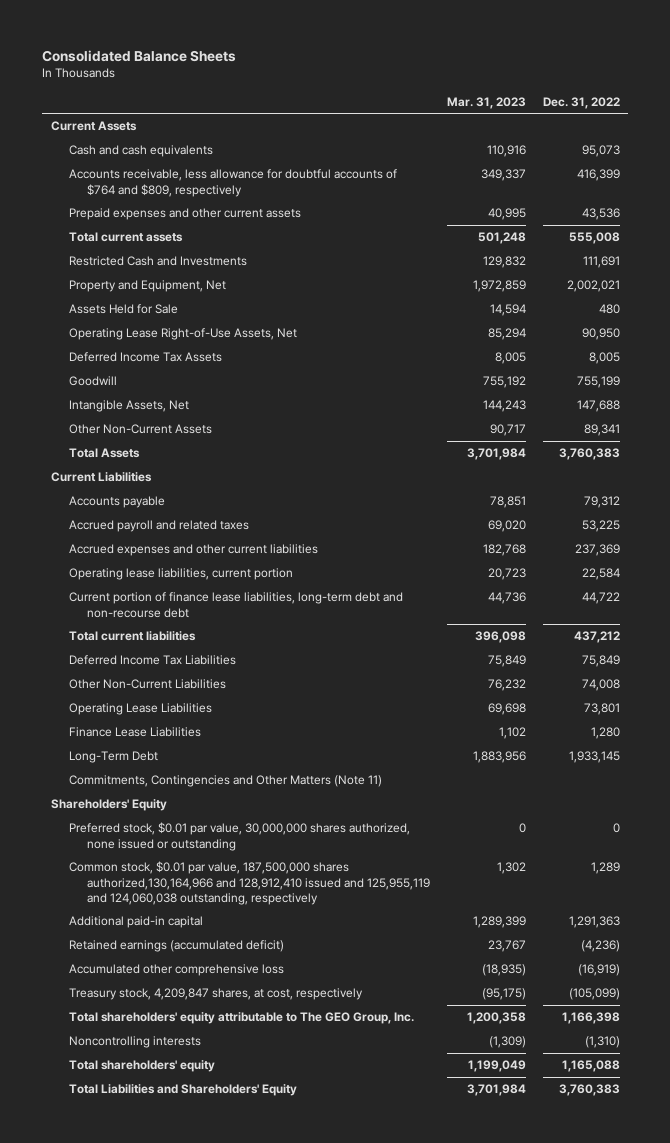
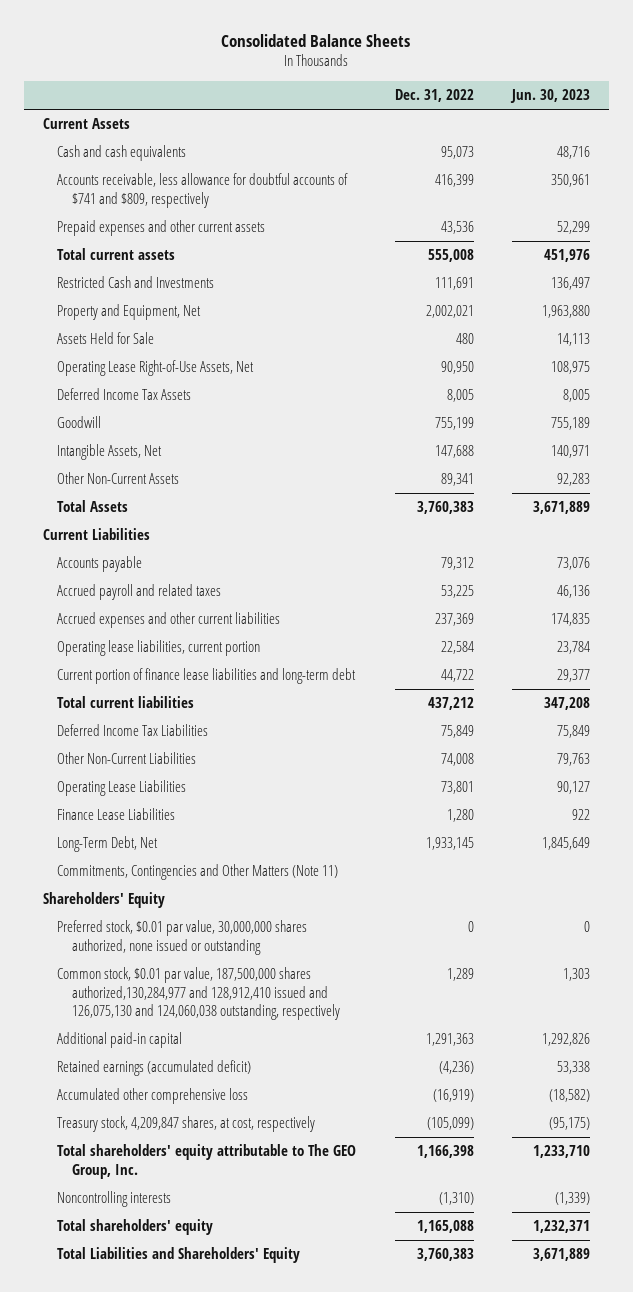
- | Mar. 31, 2023 | Dec. 31, 2022
+ | Dec. 31, 2022 | Jun. 30, 2023
- Accounts receivable, less allowance for doubtful accounts of $764 and $809, respectively | 349,337 | 416,399
+ Accounts receivable, less allowance for doubtful accounts of $741 and $809, respectively | 416,399 | 350,961
- Current portion of finance lease liabilities, long-term debt and non-recourse debt | 44,736 | 44,722
+ Current portion of finance lease liabilities and long-term debt | 44,722 | 29,377
- Long-Term Debt | 1,883,956 | 1,933,145
+ Long-Term Debt, Net | 1,933,145 | 1,845,649
- Common stock, $0.01 par value, 187,500,000 shares authorized,130,164,966 and 128,912,410 issued and 125,955,119 and 124,060,038 outstanding, respectively | 1,302 | 1,289
+ Common stock, $0.01 par value, 187,500,000 shares authorized,130,284,977 and 128,912,410 issued and 126,075,130 and 124,060,038 outstanding, respectively | 1,289 | 1,303

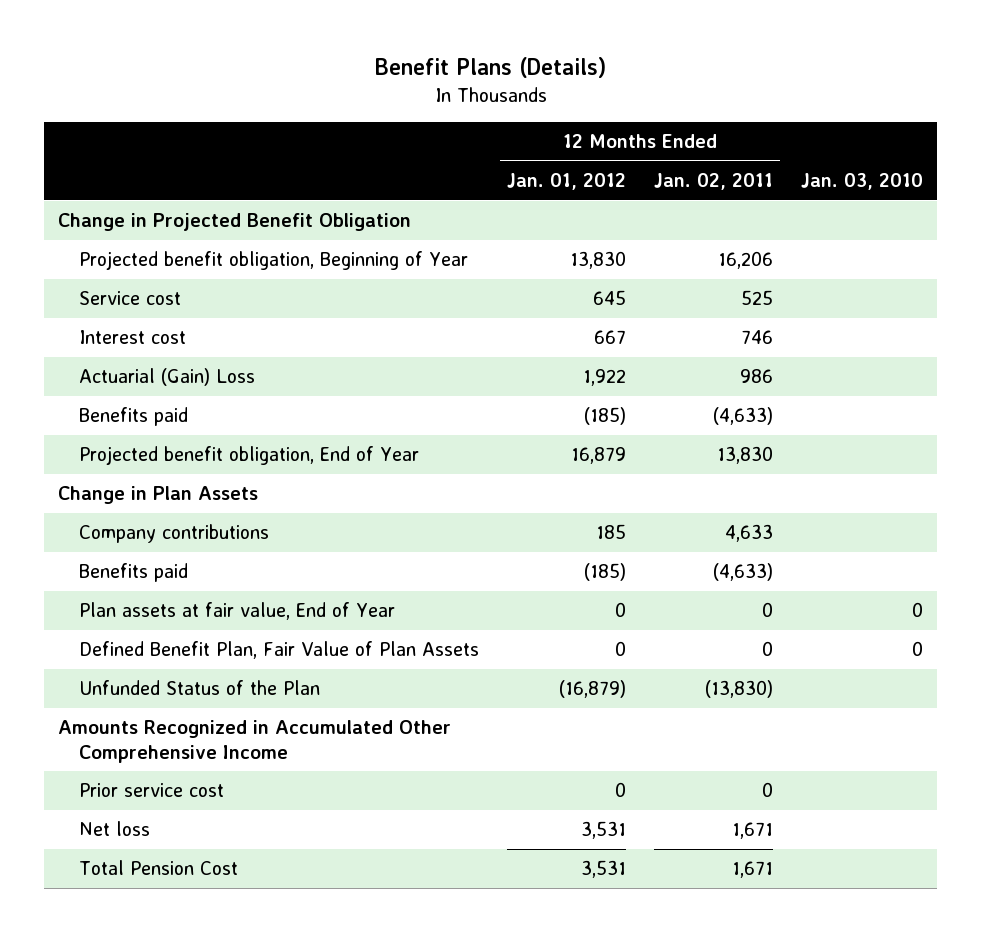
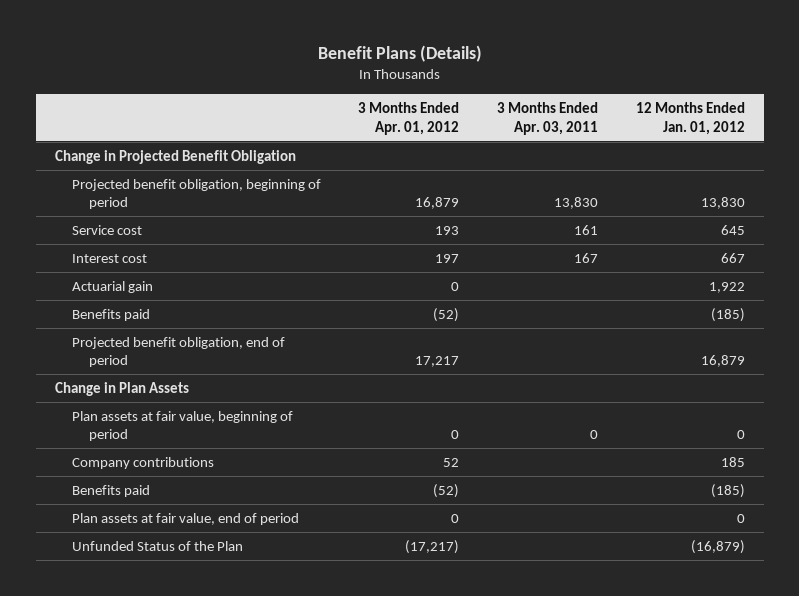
- | 12 Months Ended Jan. 01, 2012 | 12 Months Ended Jan. 02, 2011 | Jan. 03, 2010
+ | 3 Months Ended Apr. 01, 2012 | 3 Months Ended Apr. 03, 2011 | 12 Months Ended Jan. 01, 2012
- Projected benefit obligation, Beginning of Year | 13,830 | 16,206 |
+ Projected benefit obligation, beginning of period | 16,879 | 13,830 | 13,830
- Actuarial (Gain) Loss | 1,922 | 986 |
+ Actuarial gain | 0 | | 1,922
- Projected benefit obligation, End of Year | 16,879 | 13,830 |
+ Projected benefit obligation, end of period | 17,217 | | 16,879
+ Plan assets at fair value, beginning of period | 0 | 0 | 0
- Plan assets at fair value, End of Year | 0 | 0 | 0
- Defined Benefit Plan, Fair Value of Plan Assets | 0 | 0 | 0
+ Plan assets at fair value, end of period | 0 | | 0
- Amounts Recognized in Accumulated Other Comprehensive Income
- Prior service cost | 0 | 0 |
- Net loss | 3,531 | 1,671 |
- Total Pension Cost | 3,531 | 1,671 |

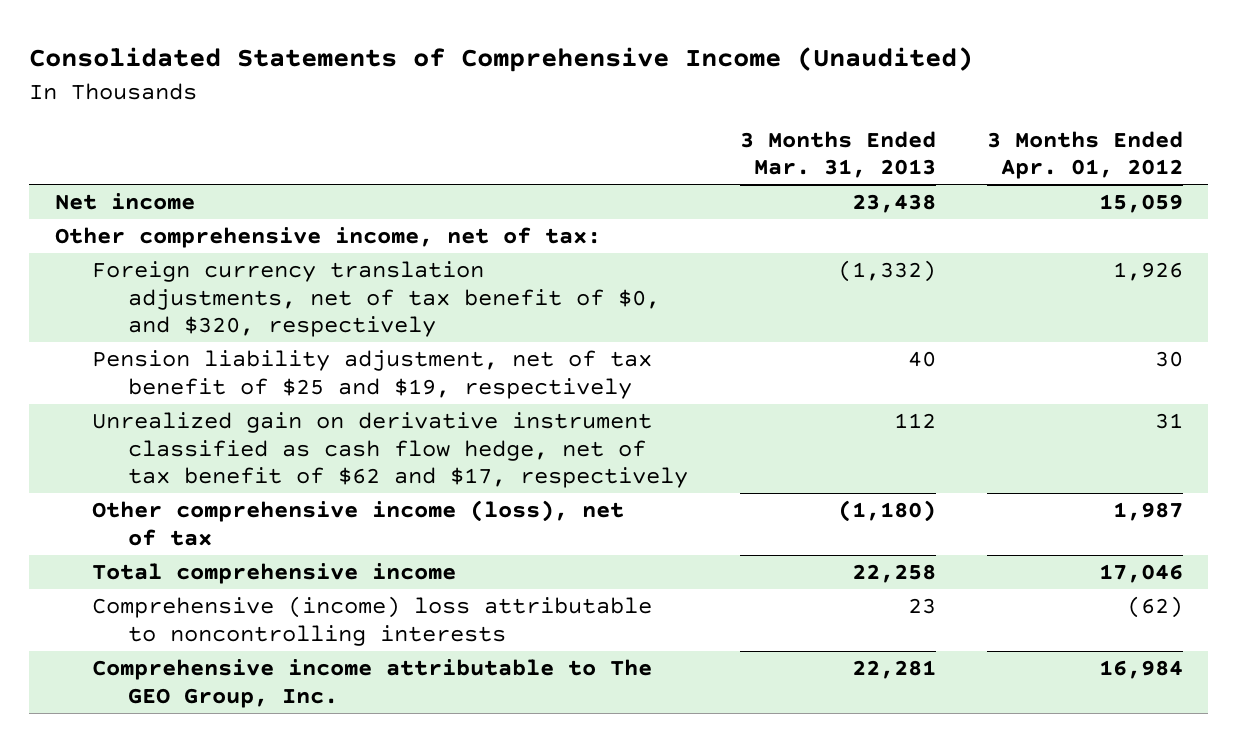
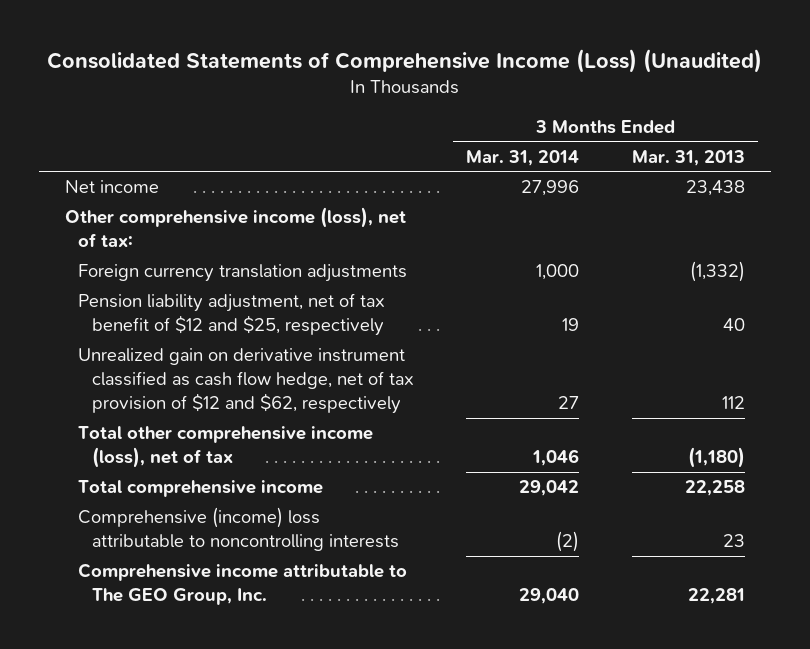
- Consolidated Statements of Comprehensive Income (Unaudited)
+ Consolidated Statements of Comprehensive Income (Loss) (Unaudited)
- | 3 Months Ended Mar. 31, 2013 | 3 Months Ended Apr. 01, 2012
+ | 3 Months Ended Mar. 31, 2014 | 3 Months Ended Mar. 31, 2013
- Other comprehensive income, net of tax:
- Foreign currency translation adjustments, net of tax benefit of $0, and $320, respectively | (1,332) | 1,926
- Pension liability adjustment, net of tax benefit of $25 and $19, respectively | 40 | 30
- Unrealized gain on derivative instrument classified as cash flow hedge, net of tax benefit of $62 and $17, respectively | 112 | 31
- Other comprehensive income (loss), net of tax | (1,180) | 1,987
+ Other comprehensive income (loss), net of tax:
+ Foreign currency translation adjustments | 1,000 | (1,332)
+ Pension liability adjustment, net of tax benefit of $12 and $25, respectively | 19 | 40
+ Unrealized gain on derivative instrument classified as cash flow hedge, net of tax provision of $12 and $62, respectively | 27 | 112
+ Total other comprehensive income (loss), net of tax | 1,046 | (1,180)

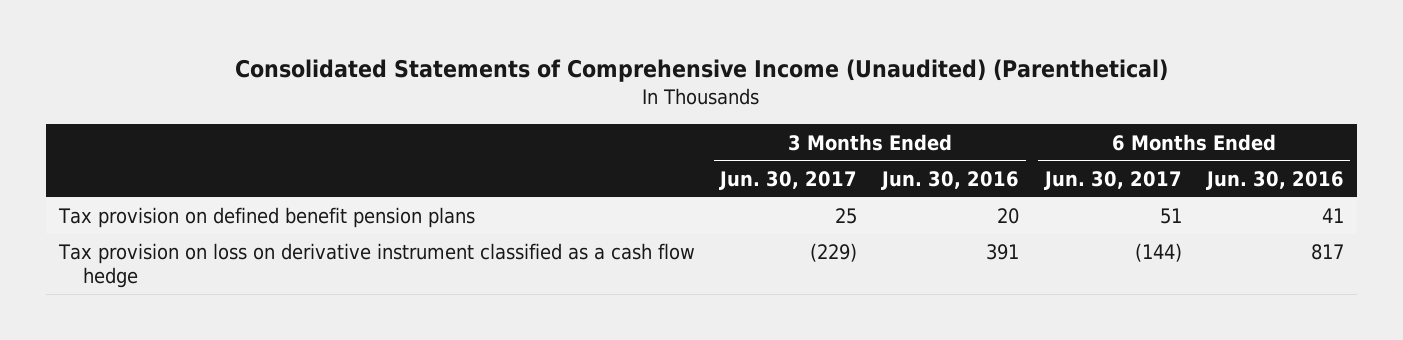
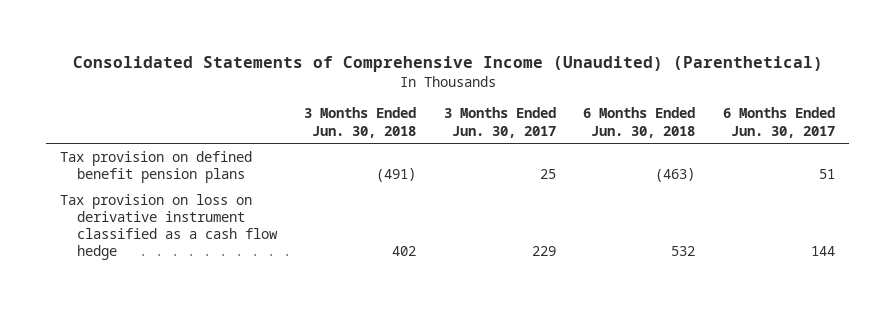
- | 3 Months Ended Jun. 30, 2017 | 3 Months Ended Jun. 30, 2016 | 6 Months Ended Jun. 30, 2017 | 6 Months Ended Jun. 30, 2016
+ | 3 Months Ended Jun. 30, 2018 | 3 Months Ended Jun. 30, 2017 | 6 Months Ended Jun. 30, 2018 | 6 Months Ended Jun. 30, 2017
- Tax provision on loss on derivative instrument classified as a cash flow hedge | (229) | 391 | (144) | 817
+ Tax provision on loss on derivative instrument classified as a cash flow hedge | 402 | 229 | 532 | 144

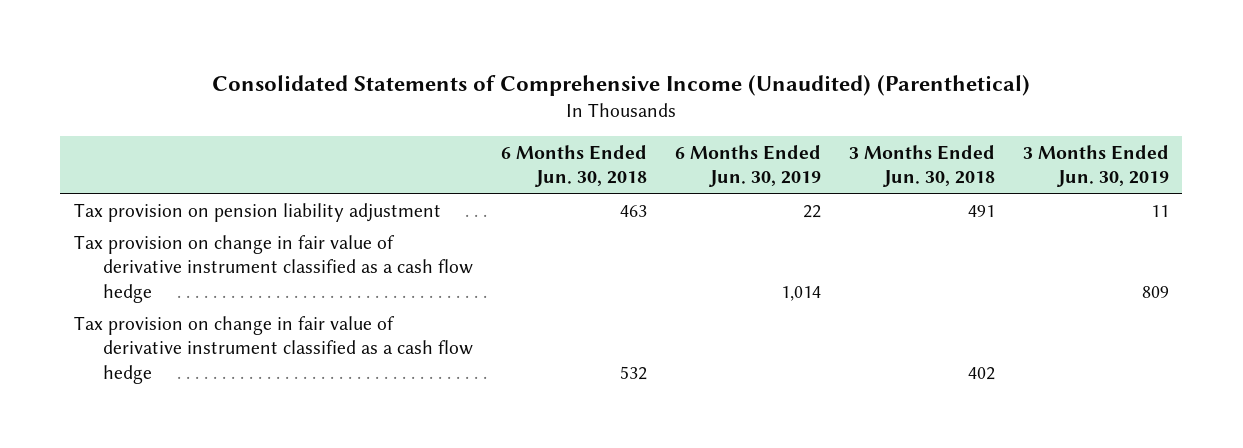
- | 3 Months Ended Jun. 30, 2018 | 3 Months Ended Jun. 30, 2017 | 6 Months Ended Jun. 30, 2018 | 6 Months Ended Jun. 30, 2017
+ | 6 Months Ended Jun. 30, 2018 | 6 Months Ended Jun. 30, 2019 | 3 Months Ended Jun. 30, 2018 | 3 Months Ended Jun. 30, 2019
- Tax provision on defined benefit pension plans | (491) | 25 | (463) | 51
- Tax provision on loss on derivative instrument classified as a cash flow hedge | 402 | 229 | 532 | 144
+ Tax provision on pension liability adjustment | 463 | 22 | 491 | 11
+ Tax provision on change in fair value of derivative instrument classified as a cash flow hedge | | 1,014 | | 809
+ Tax provision on change in fair value of derivative instrument classified as a cash flow hedge | 532 | | 402 |

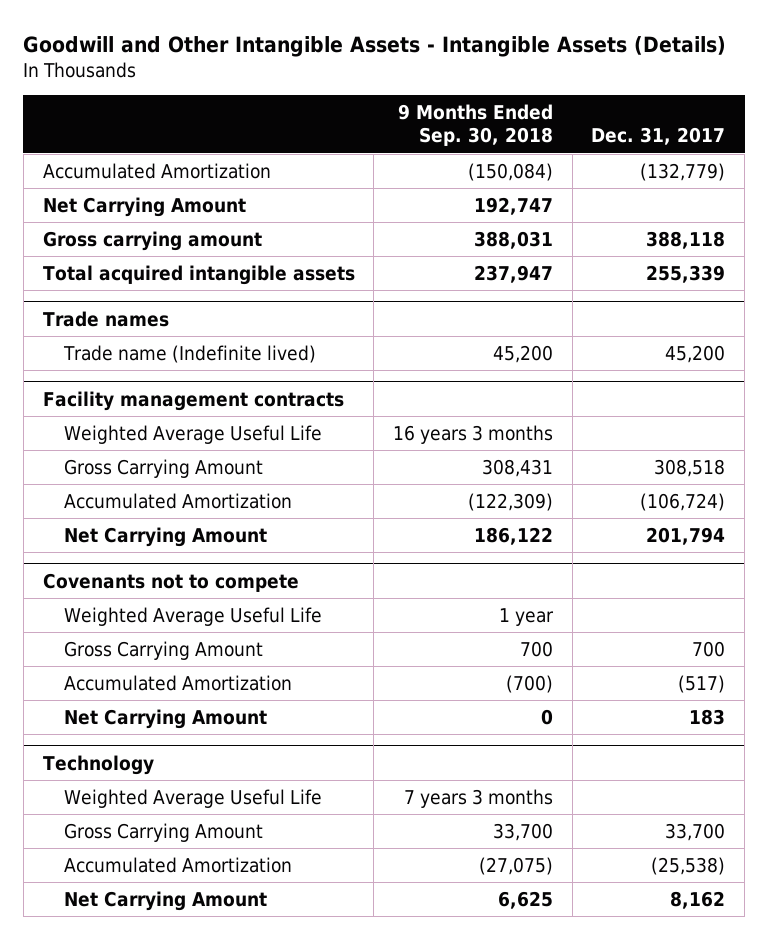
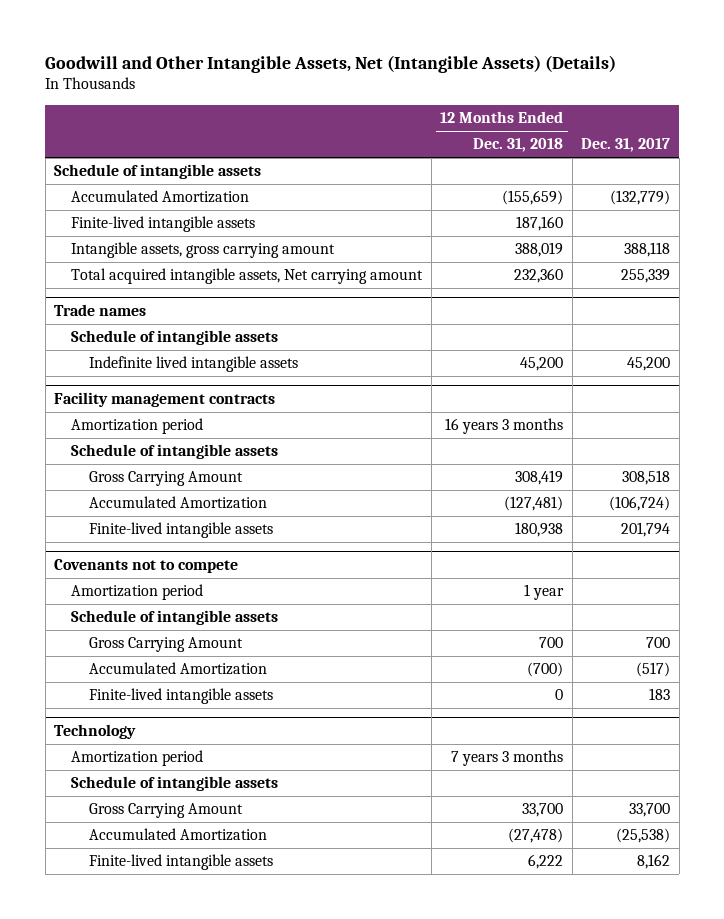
- Goodwill and Other Intangible Assets - Intangible Assets (Details)
+ Goodwill and Other Intangible Assets, Net (Intangible Assets) (Details)
- | 9 Months Ended Sep. 30, 2018 | Dec. 31, 2017
+ | 12 Months Ended Dec. 31, 2018 | Dec. 31, 2017
+ Schedule of intangible assets
- Net Carrying Amount | 192,747 |
- Gross carrying amount | 388,031 | 388,118
- Total acquired intangible assets | 237,947 | 255,339
+ Finite-lived intangible assets | 187,160 |
+ Intangible assets, gross carrying amount | 388,019 | 388,118
+ Total acquired intangible assets, Net carrying amount | 232,360 | 255,339
@ Trade names
- Trade name (Indefinite lived) | 45,200 | 45,200
+ Schedule of intangible assets
+ Indefinite lived intangible assets | 45,200 | 45,200
@ Facility management contracts
- Weighted Average Useful Life | 16 years 3 months |
+ Amortization period | 16 years 3 months |
+ Schedule of intangible assets
- Net Carrying Amount | 186,122 | 201,794
+ Finite-lived intangible assets | 180,938 | 201,794
@ Covenants not to compete
- Weighted Average Useful Life | 1 year |
+ Amortization period | 1 year |
+ Schedule of intangible assets
- Net Carrying Amount | 0 | 183
+ Finite-lived intangible assets | 0 | 183
@ Technology
- Weighted Average Useful Life | 7 years 3 months |
+ Amortization period | 7 years 3 months |
+ Schedule of intangible assets
- Net Carrying Amount | 6,625 | 8,162
+ Finite-lived intangible assets | 6,222 | 8,162

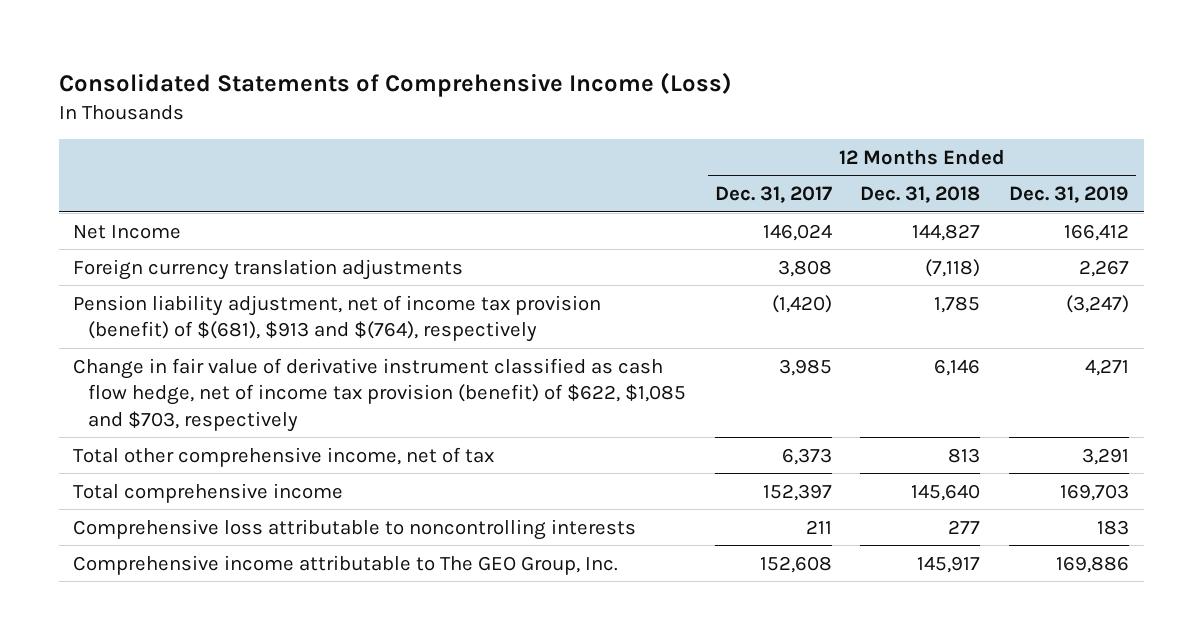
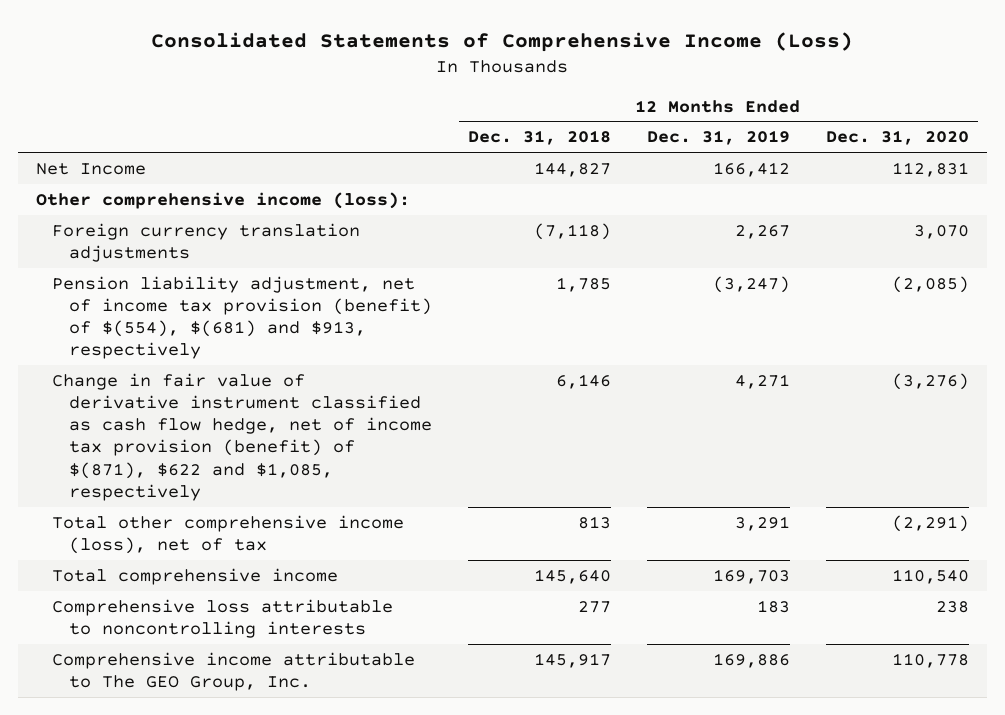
- | 12 Months Ended Dec. 31, 2017 | 12 Months Ended Dec. 31, 2018 | 12 Months Ended Dec. 31, 2019
+ | 12 Months Ended Dec. 31, 2018 | 12 Months Ended Dec. 31, 2019 | 12 Months Ended Dec. 31, 2020
+ Other comprehensive income (loss):
- Pension liability adjustment, net of income tax provision (benefit) of $(681), $913 and $(764), respectively | (1,420) | 1,785 | (3,247)
- Change in fair value of derivative instrument classified as cash flow hedge, net of income tax provision (benefit) of $622, $1,085 and $703, respectively | 3,985 | 6,146 | 4,271
- Total other comprehensive income, net of tax | 6,373 | 813 | 3,291
+ Pension liability adjustment, net of income tax provision (benefit) of $(554), $(681) and $913, respectively | 1,785 | (3,247) | (2,085)
+ Change in fair value of derivative instrument classified as cash flow hedge, net of income tax provision (benefit) of $(871), $622 and $1,085, respectively | 6,146 | 4,271 | (3,276)
+ Total other comprehensive income (loss), net of tax | 813 | 3,291 | (2,291)

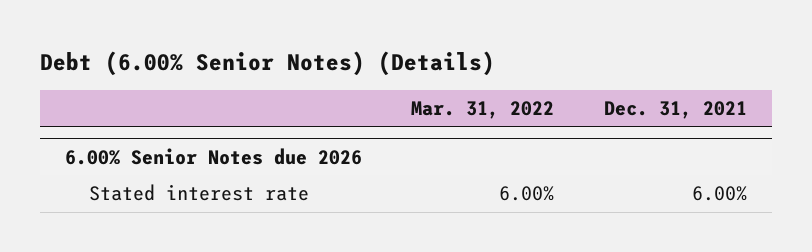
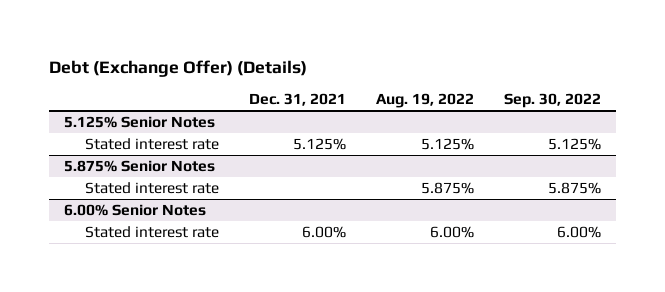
- Debt (6.00% Senior Notes) (Details)
+ Debt (Exchange Offer) (Details)
- | Mar. 31, 2022 | Dec. 31, 2021
+ | Dec. 31, 2021 | Aug. 19, 2022 | Sep. 30, 2022
- 6.00% Senior Notes due 2026
+ 5.125% Senior Notes
+ Stated interest rate | 5.125% | 5.125% | 5.125%
+ 5.875% Senior Notes
+ Stated interest rate | | 5.875% | 5.875%
+ 6.00% Senior Notes

